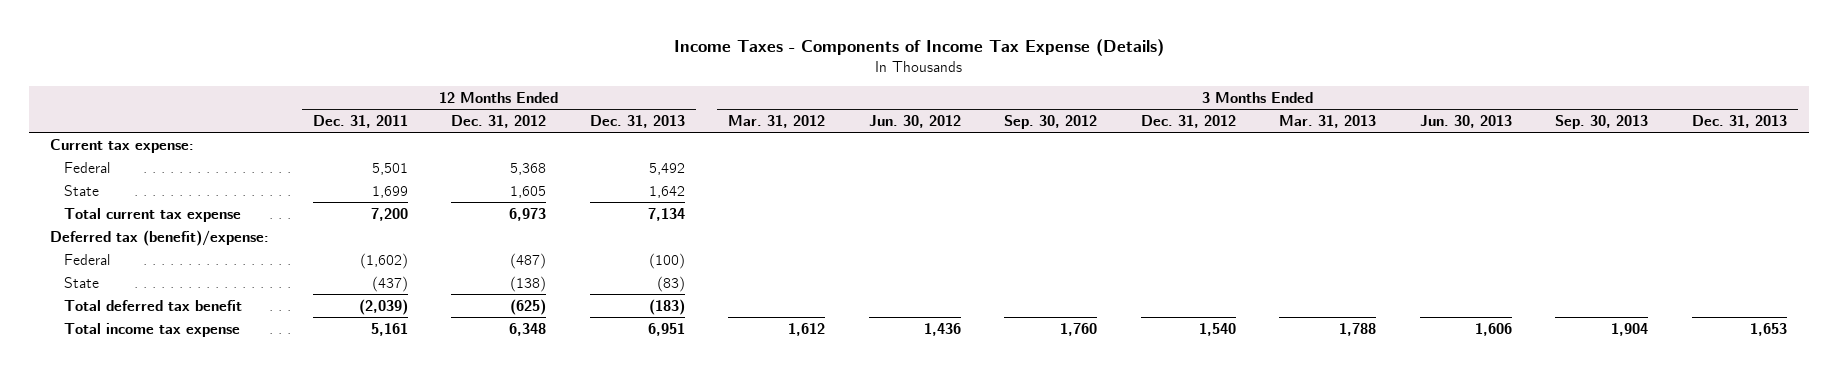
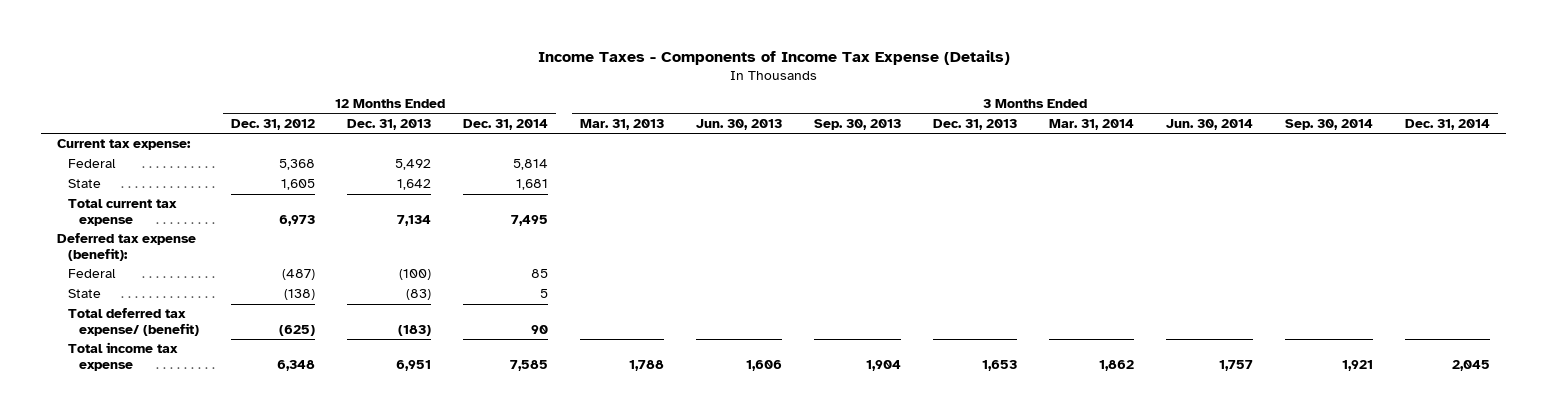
- | 12 Months Ended Dec. 31, 2011 | 12 Months Ended Dec. 31, 2012 | 12 Months Ended Dec. 31, 2013 | 3 Months Ended Mar. 31, 2012 | 3 Months Ended Jun. 30, 2012 | 3 Months Ended Sep. 30, 2012 | 3 Months Ended Dec. 31, 2012 | 3 Months Ended Mar. 31, 2013 | 3 Months Ended Jun. 30, 2013 | 3 Months Ended Sep. 30, 2013 | 3 Months Ended Dec. 31, 2013
+ | 12 Months Ended Dec. 31, 2012 | 12 Months Ended Dec. 31, 2013 | 12 Months Ended Dec. 31, 2014 | 3 Months Ended Mar. 31, 2013 | 3 Months Ended Jun. 30, 2013 | 3 Months Ended Sep. 30, 2013 | 3 Months Ended Dec. 31, 2013 | 3 Months Ended Mar. 31, 2014 | 3 Months Ended Jun. 30, 2014 | 3 Months Ended Sep. 30, 2014 | 3 Months Ended Dec. 31, 2014
- Deferred tax (benefit)/expense:
+ Deferred tax expense (benefit):
- Total deferred tax benefit | (2,039) | (625) | (183) | | | | | | | |
+ Total deferred tax expense/ (benefit) | (625) | (183) | 90 | | | | | | | |

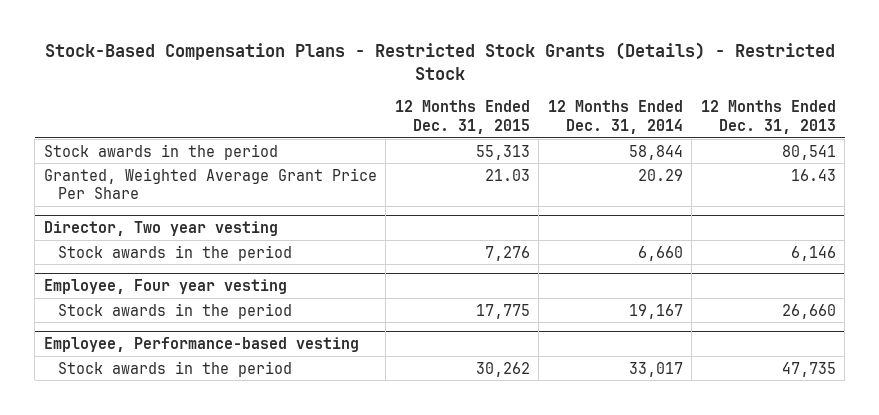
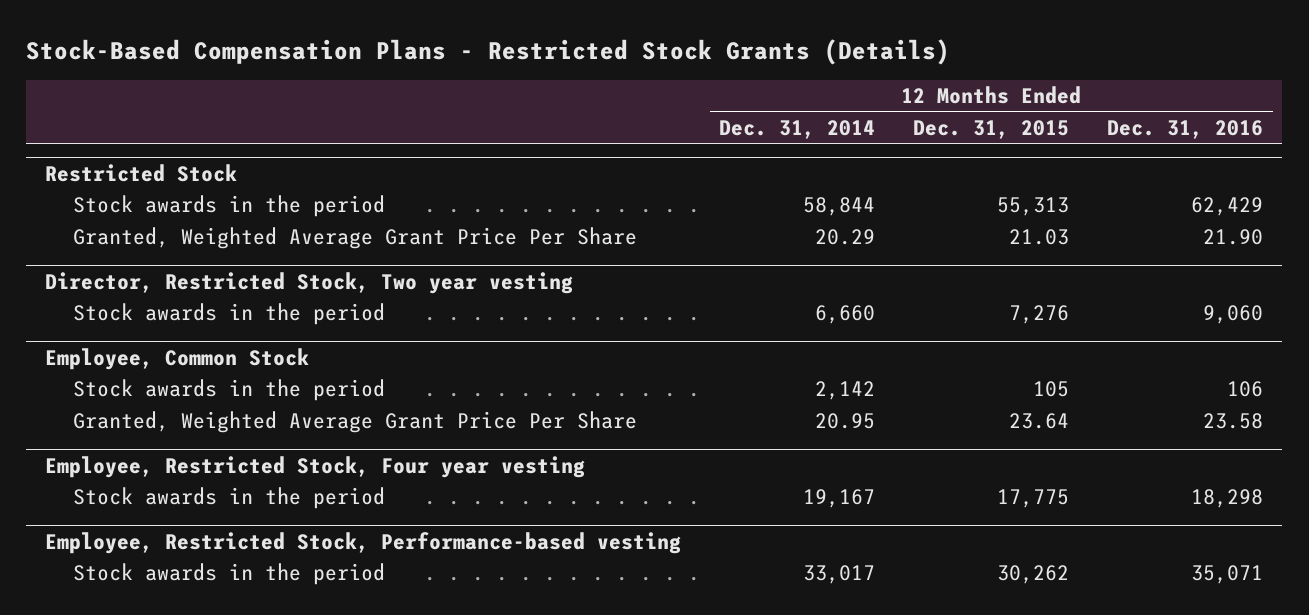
- Stock-Based Compensation Plans - Restricted Stock Grants (Details) - Restricted Stock
+ Stock-Based Compensation Plans - Restricted Stock Grants (Details)
- | 12 Months Ended Dec. 31, 2015 | 12 Months Ended Dec. 31, 2014 | 12 Months Ended Dec. 31, 2013
+ | 12 Months Ended Dec. 31, 2014 | 12 Months Ended Dec. 31, 2015 | 12 Months Ended Dec. 31, 2016
+ Restricted Stock
- Director, Two year vesting
+ Director, Restricted Stock, Two year vesting
- Employee, Four year vesting
+ Employee, Common Stock
+ Stock awards in the period | 2,142 | 105 | 106
+ Granted, Weighted Average Grant Price Per Share | 20.95 | 23.64 | 23.58
+ Employee, Restricted Stock, Four year vesting
- Employee, Performance-based vesting
+ Employee, Restricted Stock, Performance-based vesting

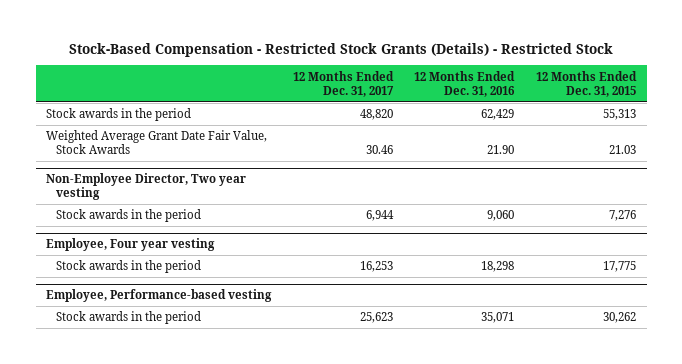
- Stock-Based Compensation Plans - Restricted Stock Grants (Details)
+ Stock-Based Compensation - Restricted Stock Grants (Details) - Restricted Stock
- | 12 Months Ended Dec. 31, 2014 | 12 Months Ended Dec. 31, 2015 | 12 Months Ended Dec. 31, 2016
+ | 12 Months Ended Dec. 31, 2017 | 12 Months Ended Dec. 31, 2016 | 12 Months Ended Dec. 31, 2015
- Restricted Stock
- Granted, Weighted Average Grant Price Per Share | 20.29 | 21.03 | 21.90
- Director, Restricted Stock, Two year vesting
+ Weighted Average Grant Date Fair Value, Stock Awards | 30.46 | 21.90 | 21.03
+ Non-Employee Director, Two year vesting
- Employee, Common Stock
- Stock awards in the period | 2,142 | 105 | 106
- Granted, Weighted Average Grant Price Per Share | 20.95 | 23.64 | 23.58
- Employee, Restricted Stock, Four year vesting
+ Employee, Four year vesting
- Employee, Restricted Stock, Performance-based vesting
+ Employee, Performance-based vesting

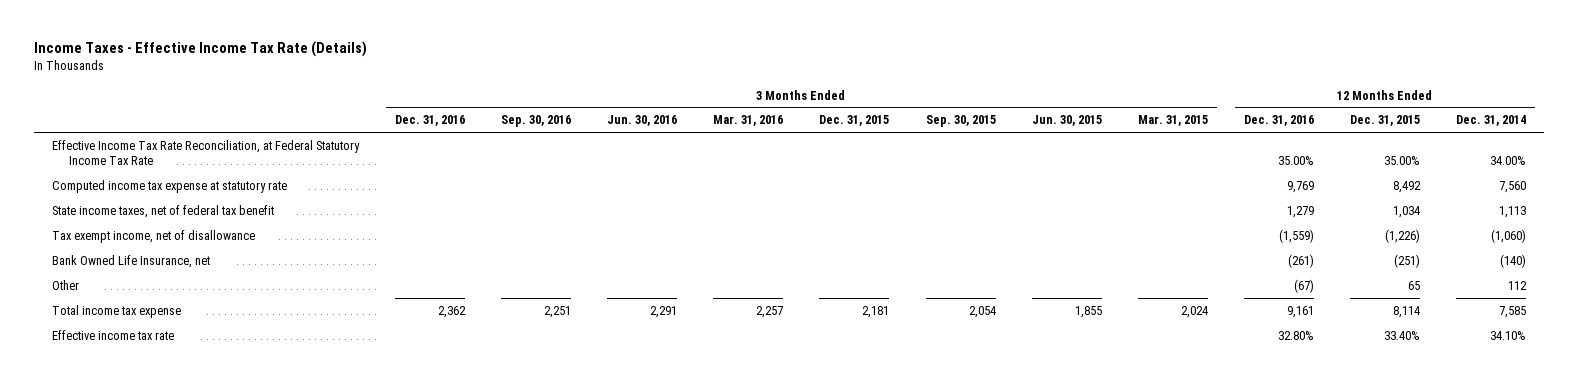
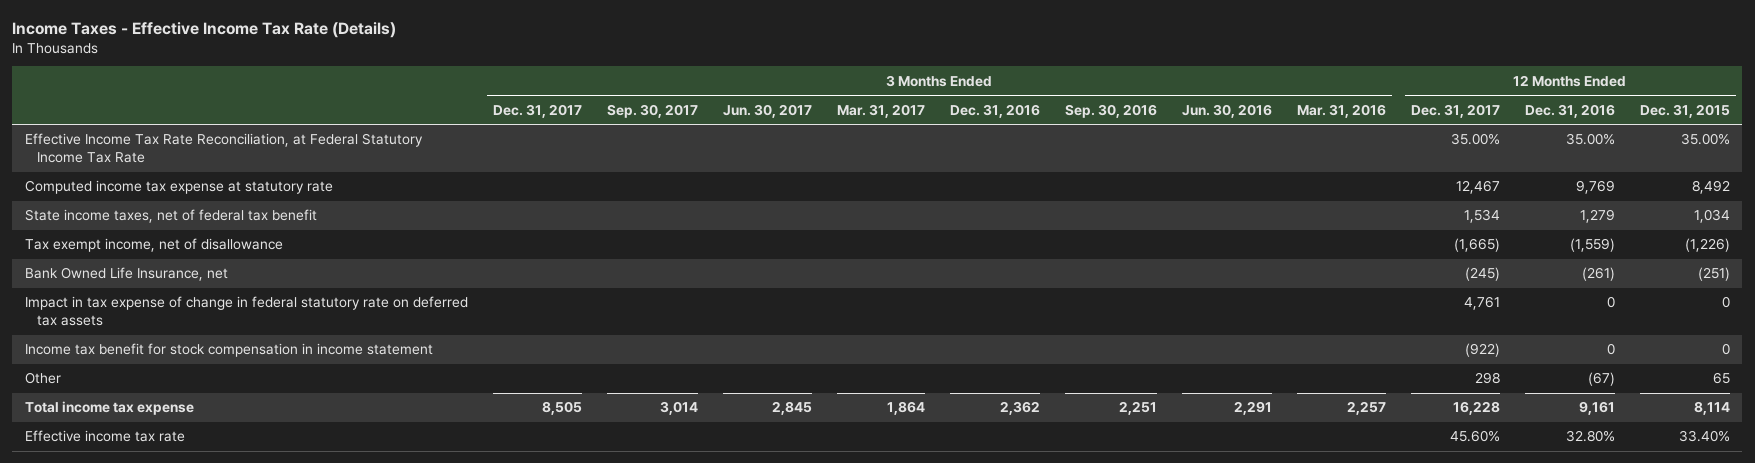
- | 3 Months Ended Dec. 31, 2016 | 3 Months Ended Sep. 30, 2016 | 3 Months Ended Jun. 30, 2016 | 3 Months Ended Mar. 31, 2016 | 3 Months Ended Dec. 31, 2015 | 3 Months Ended Sep. 30, 2015 | 3 Months Ended Jun. 30, 2015 | 3 Months Ended Mar. 31, 2015 | 12 Months Ended Dec. 31, 2016 | 12 Months Ended Dec. 31, 2015 | 12 Months Ended Dec. 31, 2014
+ | 3 Months Ended Dec. 31, 2017 | 3 Months Ended Sep. 30, 2017 | 3 Months Ended Jun. 30, 2017 | 3 Months Ended Mar. 31, 2017 | 3 Months Ended Dec. 31, 2016 | 3 Months Ended Sep. 30, 2016 | 3 Months Ended Jun. 30, 2016 | 3 Months Ended Mar. 31, 2016 | 12 Months Ended Dec. 31, 2017 | 12 Months Ended Dec. 31, 2016 | 12 Months Ended Dec. 31, 2015
+ Impact in tax expense of change in federal statutory rate on deferred tax assets | | | | | | | | | 4,761 | 0 | 0
+ Income tax benefit for stock compensation in income statement | | | | | | | | | (922) | 0 | 0

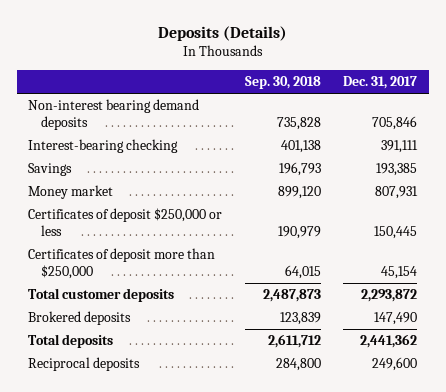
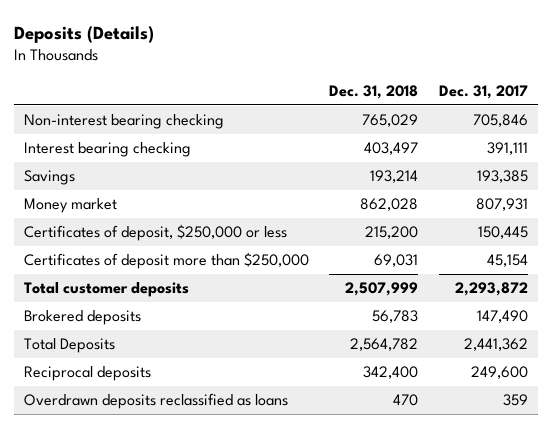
- | Sep. 30, 2018 | Dec. 31, 2017
+ | Dec. 31, 2018 | Dec. 31, 2017
- Non-interest bearing demand deposits | 735,828 | 705,846
- Interest-bearing checking | 401,138 | 391,111
+ Non-interest bearing checking | 765,029 | 705,846
+ Interest bearing checking | 403,497 | 391,111
- Certificates of deposit $250,000 or less | 190,979 | 150,445
+ Certificates of deposit, $250,000 or less | 215,200 | 150,445
- Total deposits | 2,611,712 | 2,441,362
+ Total Deposits | 2,564,782 | 2,441,362
+ Overdrawn deposits reclassified as loans | 470 | 359

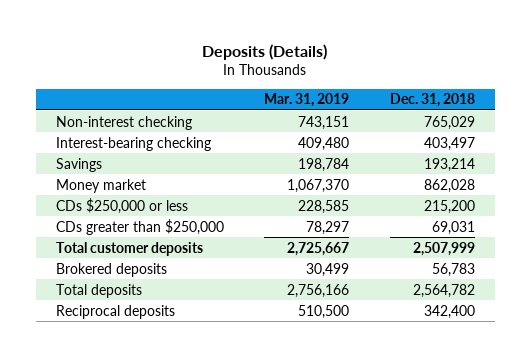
- | Dec. 31, 2018 | Dec. 31, 2017
+ | Mar. 31, 2019 | Dec. 31, 2018
- Non-interest bearing checking | 765,029 | 705,846
- Interest bearing checking | 403,497 | 391,111
+ Non-interest checking | 743,151 | 765,029
+ Interest-bearing checking | 409,480 | 403,497
- Certificates of deposit, $250,000 or less | 215,200 | 150,445
- Certificates of deposit more than $250,000 | 69,031 | 45,154
+ CDs $250,000 or less | 228,585 | 215,200
+ CDs greater than $250,000 | 78,297 | 69,031
- Total Deposits | 2,564,782 | 2,441,362
+ Total deposits | 2,756,166 | 2,564,782
- Overdrawn deposits reclassified as loans | 470 | 359

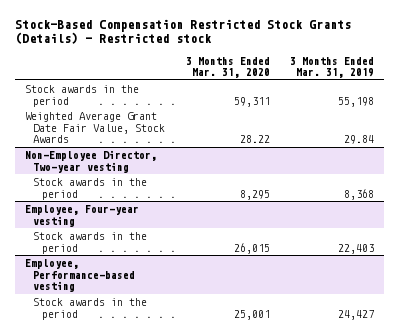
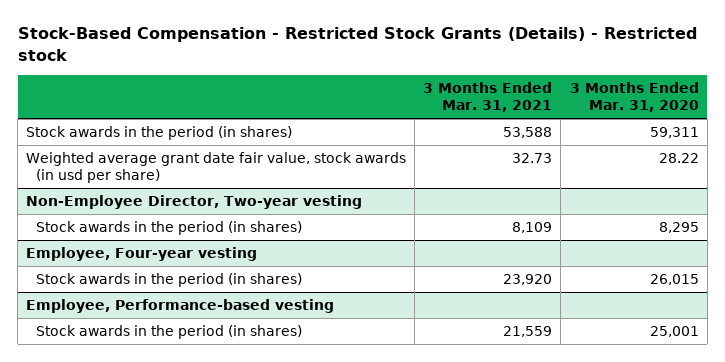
- Stock-Based Compensation Restricted Stock Grants (Details) - Restricted stock
+ Stock-Based Compensation - Restricted Stock Grants (Details) - Restricted stock
- | 3 Months Ended Mar. 31, 2020 | 3 Months Ended Mar. 31, 2019
+ | 3 Months Ended Mar. 31, 2021 | 3 Months Ended Mar. 31, 2020
- Stock awards in the period | 59,311 | 55,198
- Weighted Average Grant Date Fair Value, Stock Awards | 28.22 | 29.84
+ Stock awards in the period (in shares) | 53,588 | 59,311
+ Weighted average grant date fair value, stock awards (in usd per share) | 32.73 | 28.22
@ Non-Employee Director, Two-year vesting
- Stock awards in the period | 8,295 | 8,368
+ Stock awards in the period (in shares) | 8,109 | 8,295
@ Employee, Four-year vesting
- Stock awards in the period | 26,015 | 22,403
+ Stock awards in the period (in shares) | 23,920 | 26,015
@ Employee, Performance-based vesting
- Stock awards in the period | 25,001 | 24,427
+ Stock awards in the period (in shares) | 21,559 | 25,001

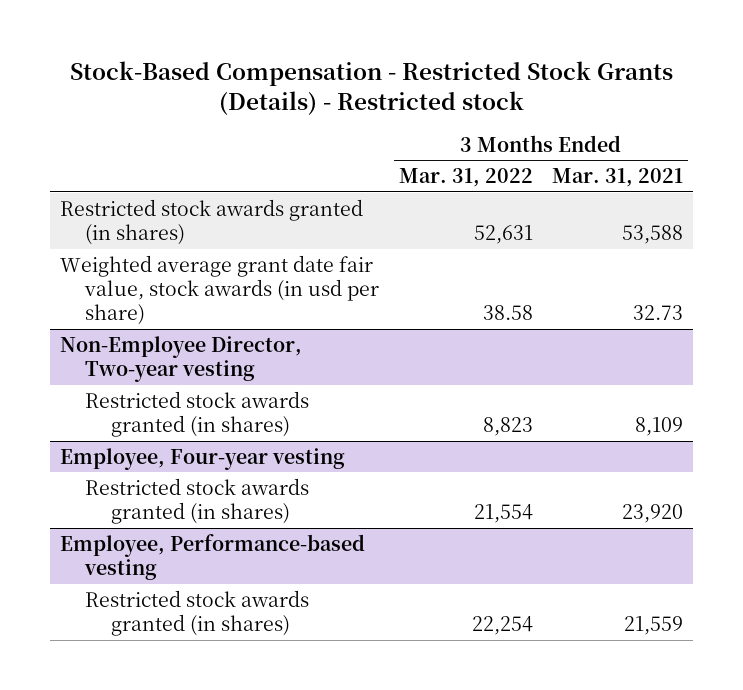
- | 3 Months Ended Mar. 31, 2021 | 3 Months Ended Mar. 31, 2020
+ | 3 Months Ended Mar. 31, 2022 | 3 Months Ended Mar. 31, 2021
- Stock awards in the period (in shares) | 53,588 | 59,311
+ Restricted stock awards granted (in shares) | 52,631 | 53,588
@ Non-Employee Director, Two-year vesting
- Stock awards in the period (in shares) | 8,109 | 8,295
+ Restricted stock awards granted (in shares) | 8,823 | 8,109
@ Employee, Four-year vesting
- Stock awards in the period (in shares) | 23,920 | 26,015
+ Restricted stock awards granted (in shares) | 21,554 | 23,920
@ Employee, Performance-based vesting
- Stock awards in the period (in shares) | 21,559 | 25,001
+ Restricted stock awards granted (in shares) | 22,254 | 21,559

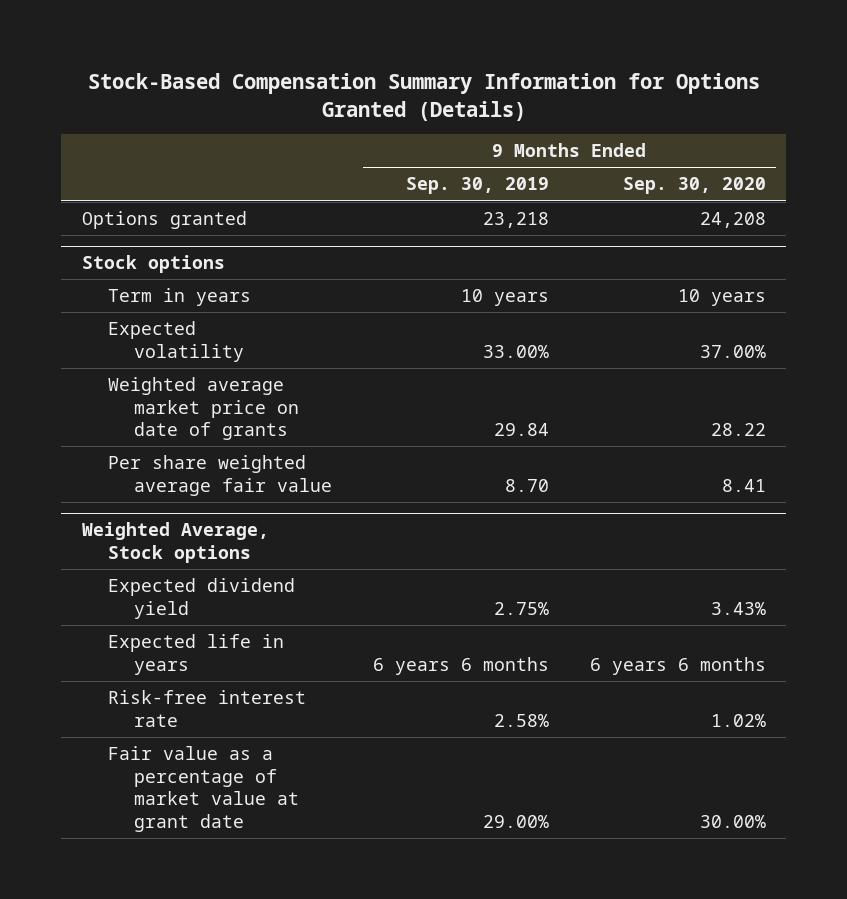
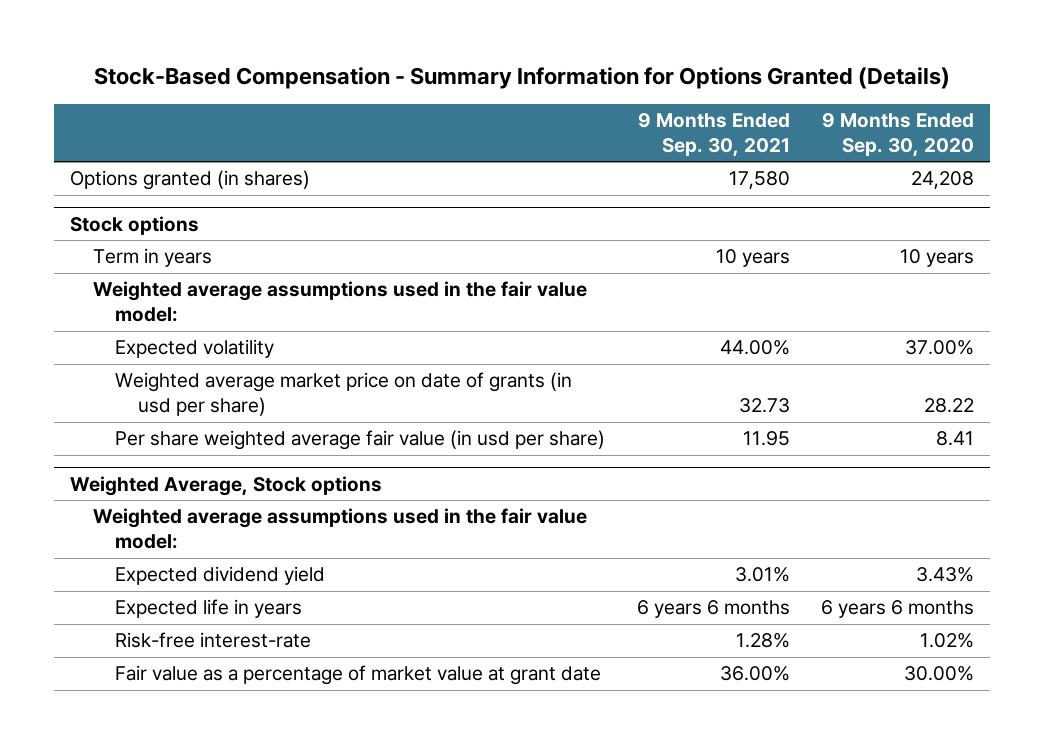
- Stock-Based Compensation Summary Information for Options Granted (Details)
+ Stock-Based Compensation - Summary Information for Options Granted (Details)
- | 9 Months Ended Sep. 30, 2019 | 9 Months Ended Sep. 30, 2020
+ | 9 Months Ended Sep. 30, 2021 | 9 Months Ended Sep. 30, 2020
- Options granted | 23,218 | 24,208
+ Options granted (in shares) | 17,580 | 24,208
@ Stock options
+ Weighted average assumptions used in the fair value model:
- Weighted average market price on date of grants | 29.84 | 28.22
- Per share weighted average fair value | 8.70 | 8.41
+ Weighted average market price on date of grants (in usd per share) | 32.73 | 28.22
+ Per share weighted average fair value (in usd per share) | 11.95 | 8.41
@ Weighted Average, Stock options
+ Weighted average assumptions used in the fair value model:
- Risk-free interest rate | 2.58% | 1.02%
+ Risk-free interest-rate | 1.28% | 1.02%

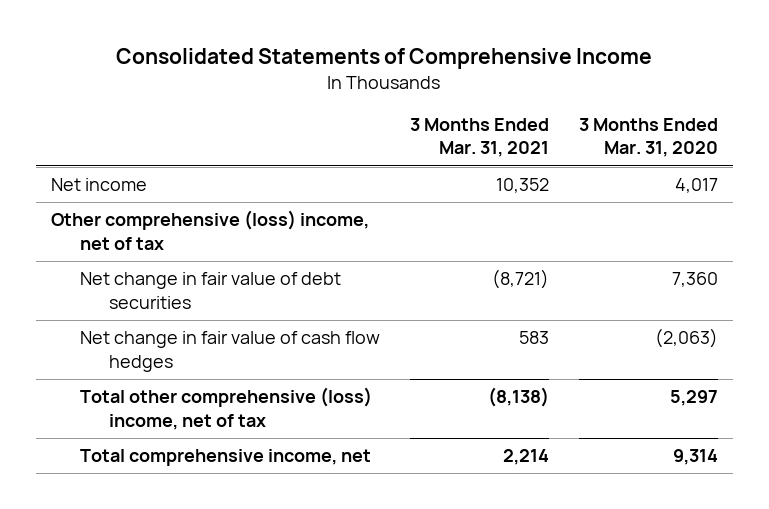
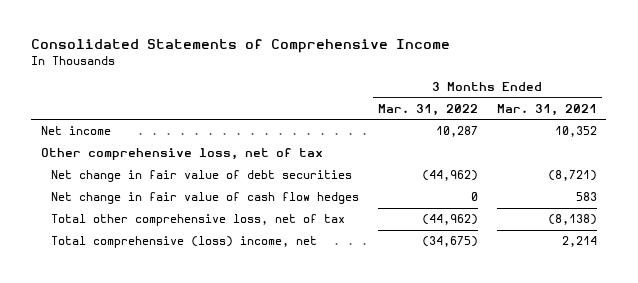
- | 3 Months Ended Mar. 31, 2021 | 3 Months Ended Mar. 31, 2020
+ | 3 Months Ended Mar. 31, 2022 | 3 Months Ended Mar. 31, 2021
- Other comprehensive (loss) income, net of tax
+ Other comprehensive loss, net of tax
- Total other comprehensive (loss) income, net of tax | (8,138) | 5,297
- Total comprehensive income, net | 2,214 | 9,314
+ Total other comprehensive loss, net of tax | (44,962) | (8,138)
+ Total comprehensive (loss) income, net | (34,675) | 2,214

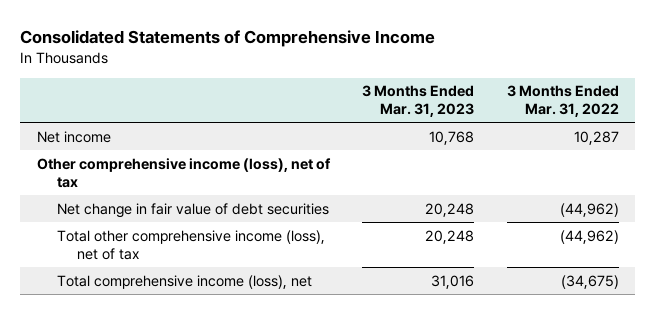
- | 3 Months Ended Mar. 31, 2022 | 3 Months Ended Mar. 31, 2021
+ | 3 Months Ended Mar. 31, 2023 | 3 Months Ended Mar. 31, 2022
- Other comprehensive loss, net of tax
+ Other comprehensive income (loss), net of tax
- Net change in fair value of cash flow hedges | 0 | 583
- Total other comprehensive loss, net of tax | (44,962) | (8,138)
- Total comprehensive (loss) income, net | (34,675) | 2,214
+ Total other comprehensive income (loss), net of tax | 20,248 | (44,962)
+ Total comprehensive income (loss), net | 31,016 | (34,675)

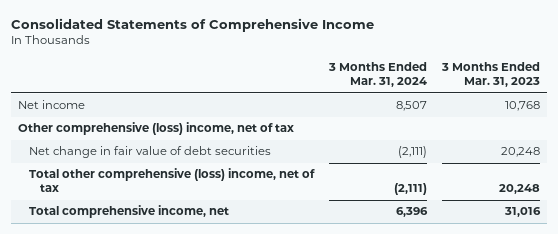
- | 3 Months Ended Mar. 31, 2023 | 3 Months Ended Mar. 31, 2022
+ | 3 Months Ended Mar. 31, 2024 | 3 Months Ended Mar. 31, 2023
- Other comprehensive income (loss), net of tax
+ Other comprehensive (loss) income, net of tax
- Total other comprehensive income (loss), net of tax | 20,248 | (44,962)
- Total comprehensive income (loss), net | 31,016 | (34,675)
+ Total other comprehensive (loss) income, net of tax | (2,111) | 20,248
+ Total comprehensive income, net | 6,396 | 31,016

